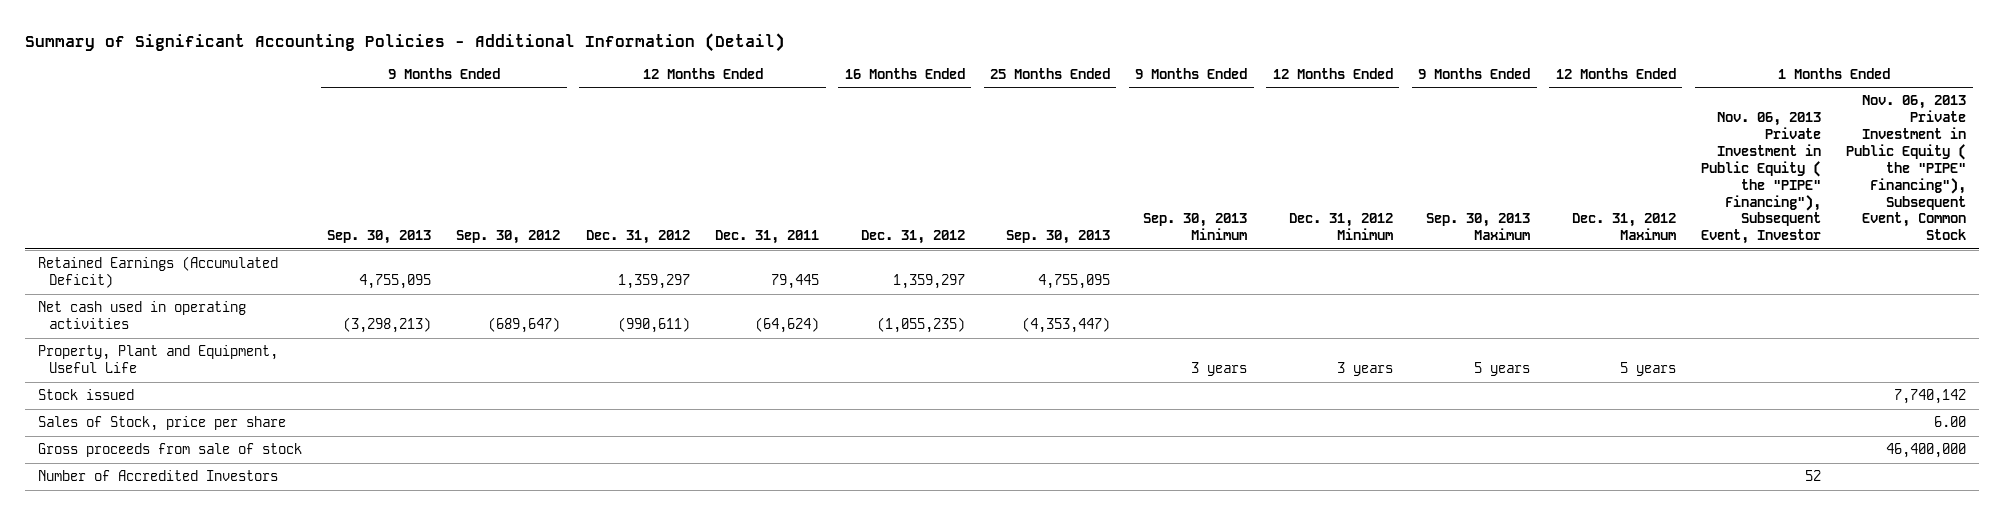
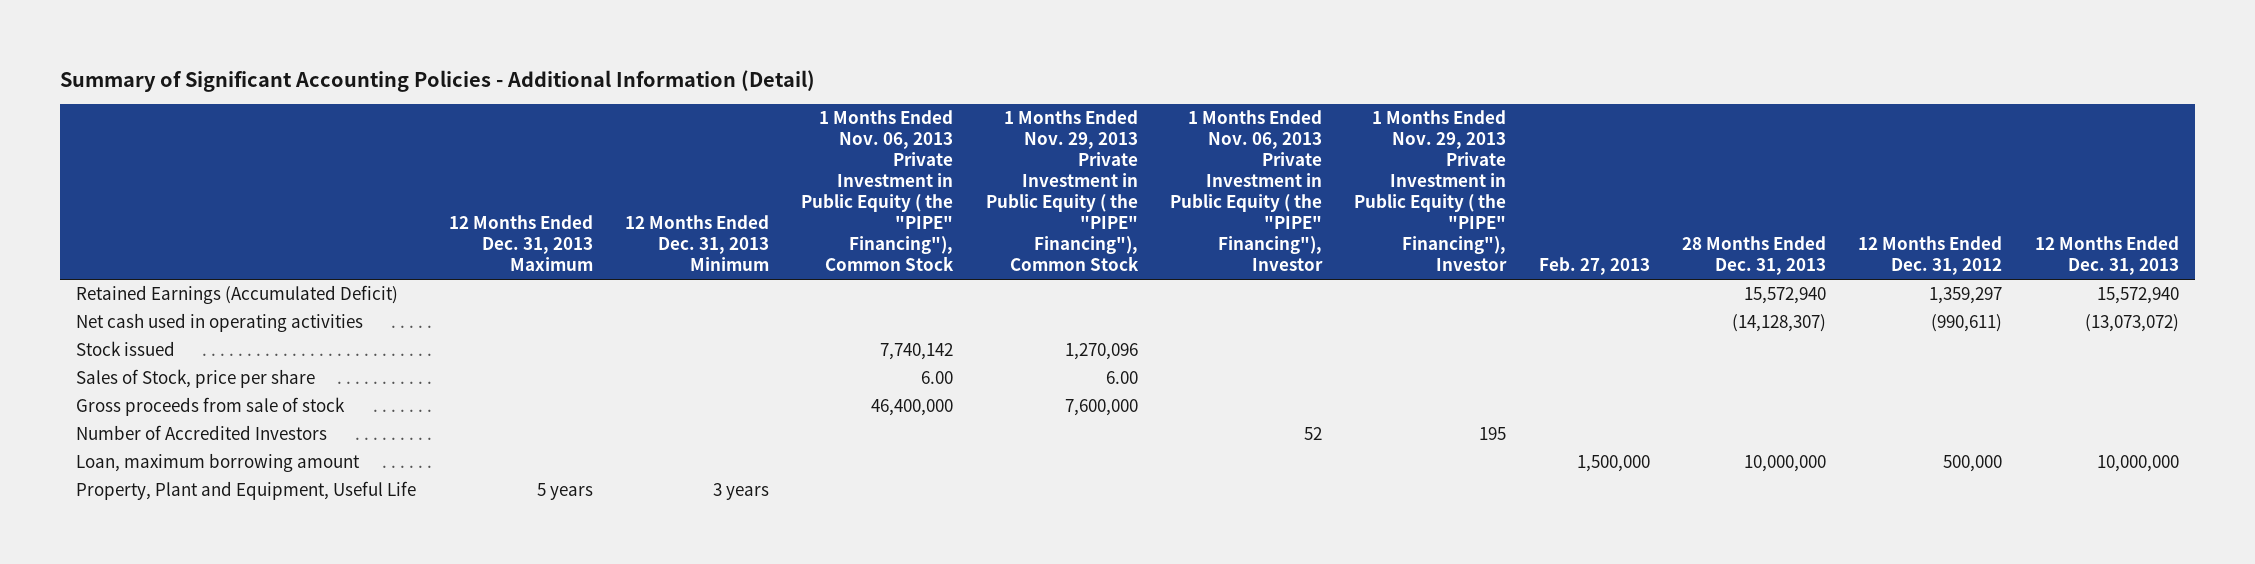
- | 9 Months Ended Sep. 30, 2013 | 9 Months Ended Sep. 30, 2012 | 12 Months Ended Dec. 31, 2012 | 12 Months Ended Dec. 31, 2011 | 16 Months Ended Dec. 31, 2012 | 25 Months Ended Sep. 30, 2013 | 9 Months Ended Sep. 30, 2013 Minimum | 12 Months Ended Dec. 31, 2012 Minimum | 9 Months Ended Sep. 30, 2013 Maximum | 12 Months Ended Dec. 31, 2012 Maximum | 1 Months Ended Nov. 06, 2013 Private Investment in Public Equity ( the "PIPE" Financing"), Subsequent Event, Investor | 1 Months Ended Nov. 06, 2013 Private Investment in Public Equity ( the "PIPE" Financing"), Subsequent Event, Common Stock
+ | 12 Months Ended Dec. 31, 2013 Maximum | 12 Months Ended Dec. 31, 2013 Minimum | 1 Months Ended Nov. 06, 2013 Private Investment in Public Equity ( the "PIPE" Financing"), Common Stock | 1 Months Ended Nov. 29, 2013 Private Investment in Public Equity ( the "PIPE" Financing"), Common Stock | 1 Months Ended Nov. 06, 2013 Private Investment in Public Equity ( the "PIPE" Financing"), Investor | 1 Months Ended Nov. 29, 2013 Private Investment in Public Equity ( the "PIPE" Financing"), Investor | Feb. 27, 2013 | 28 Months Ended Dec. 31, 2013 | 12 Months Ended Dec. 31, 2012 | 12 Months Ended Dec. 31, 2013
+ Loan, maximum borrowing amount | | | | | | | 1,500,000 | 10,000,000 | 500,000 | 10,000,000
moved down: Property, Plant and Equipment, Useful Life | 5 years | 3 years | | | | | | | |

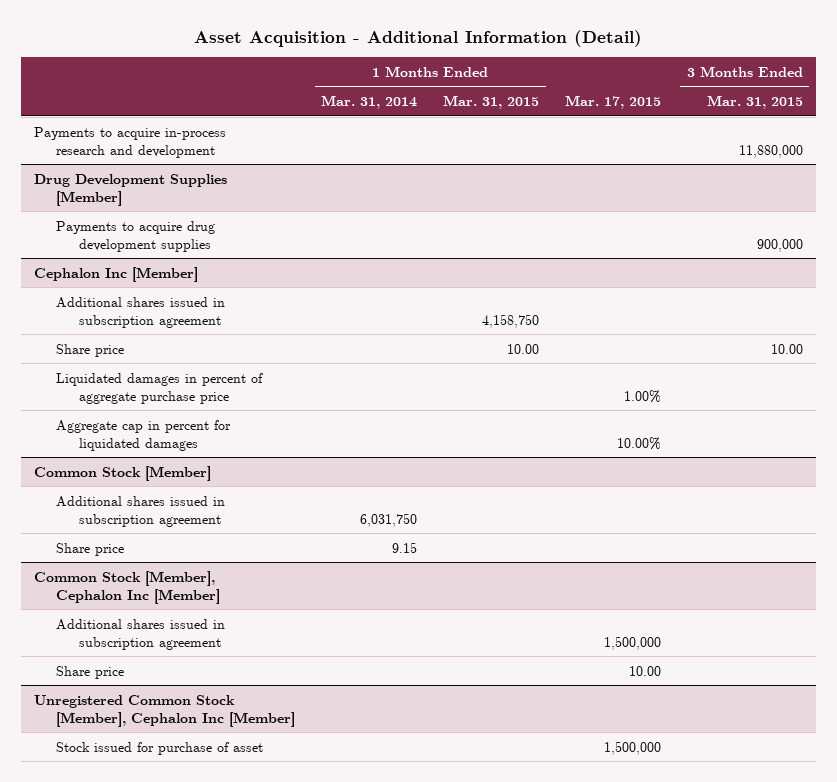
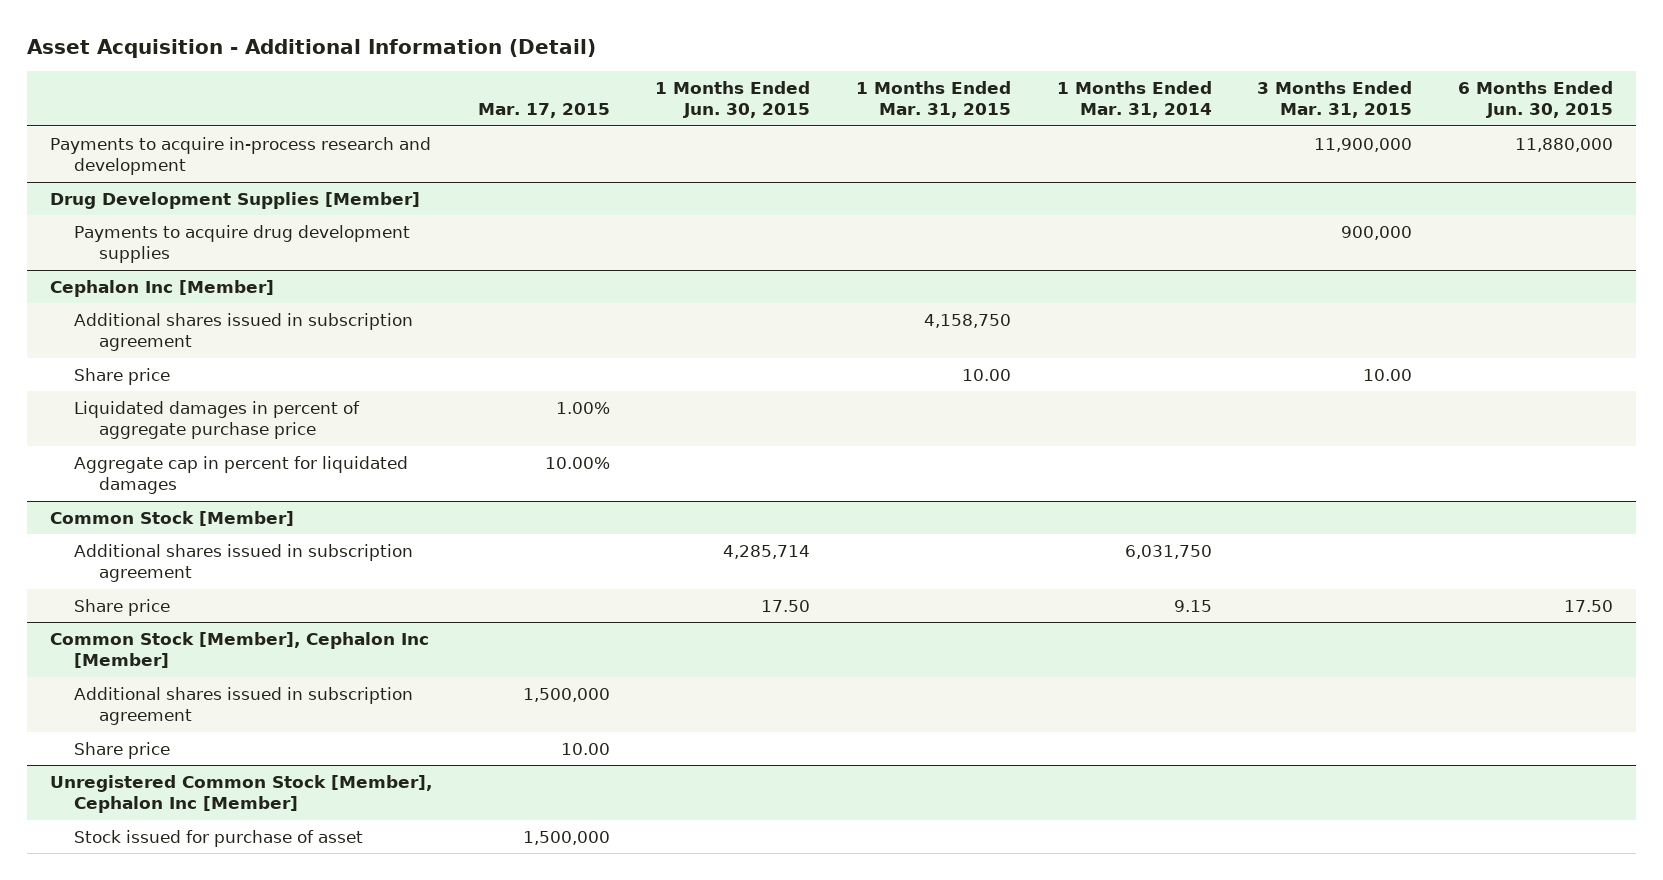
- | 1 Months Ended Mar. 31, 2014 | 1 Months Ended Mar. 31, 2015 | Mar. 17, 2015 | 3 Months Ended Mar. 31, 2015
+ | Mar. 17, 2015 | 1 Months Ended Jun. 30, 2015 | 1 Months Ended Mar. 31, 2015 | 1 Months Ended Mar. 31, 2014 | 3 Months Ended Mar. 31, 2015 | 6 Months Ended Jun. 30, 2015
- Payments to acquire in-process research and development | | | | 11,880,000
+ Payments to acquire in-process research and development | | | | | 11,900,000 | 11,880,000

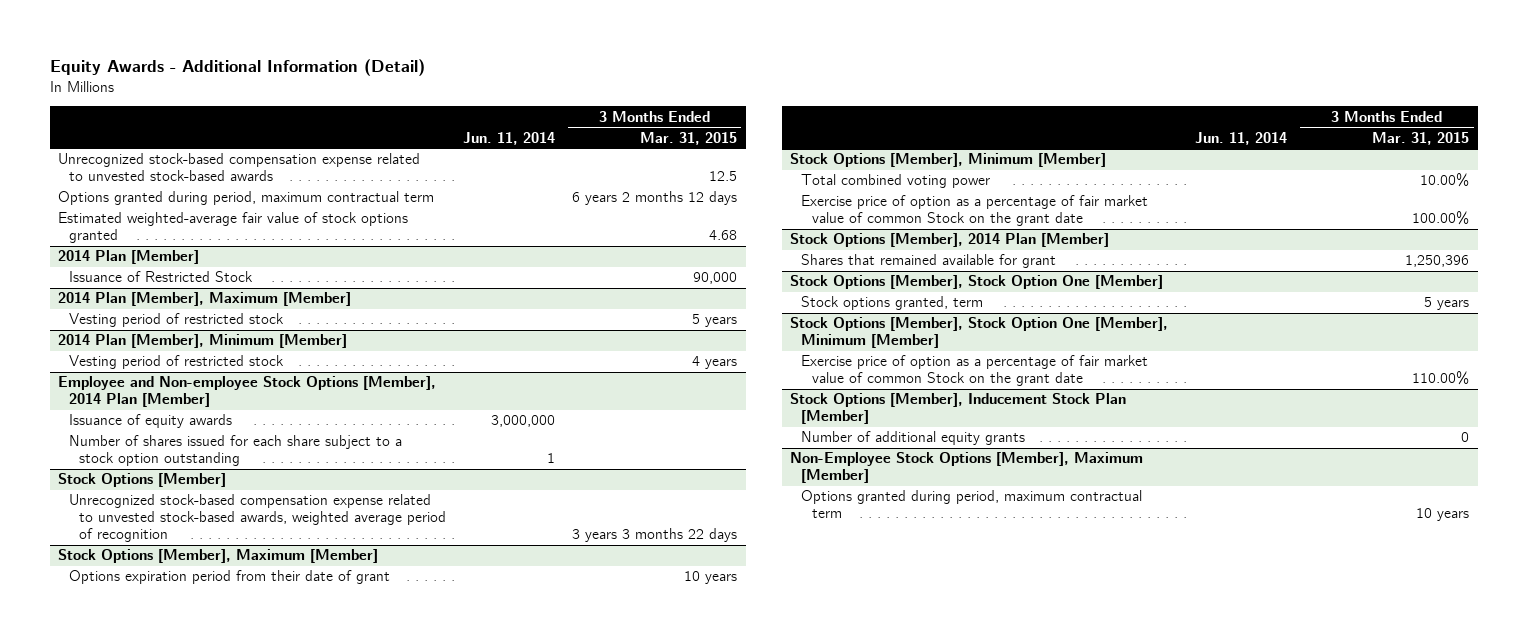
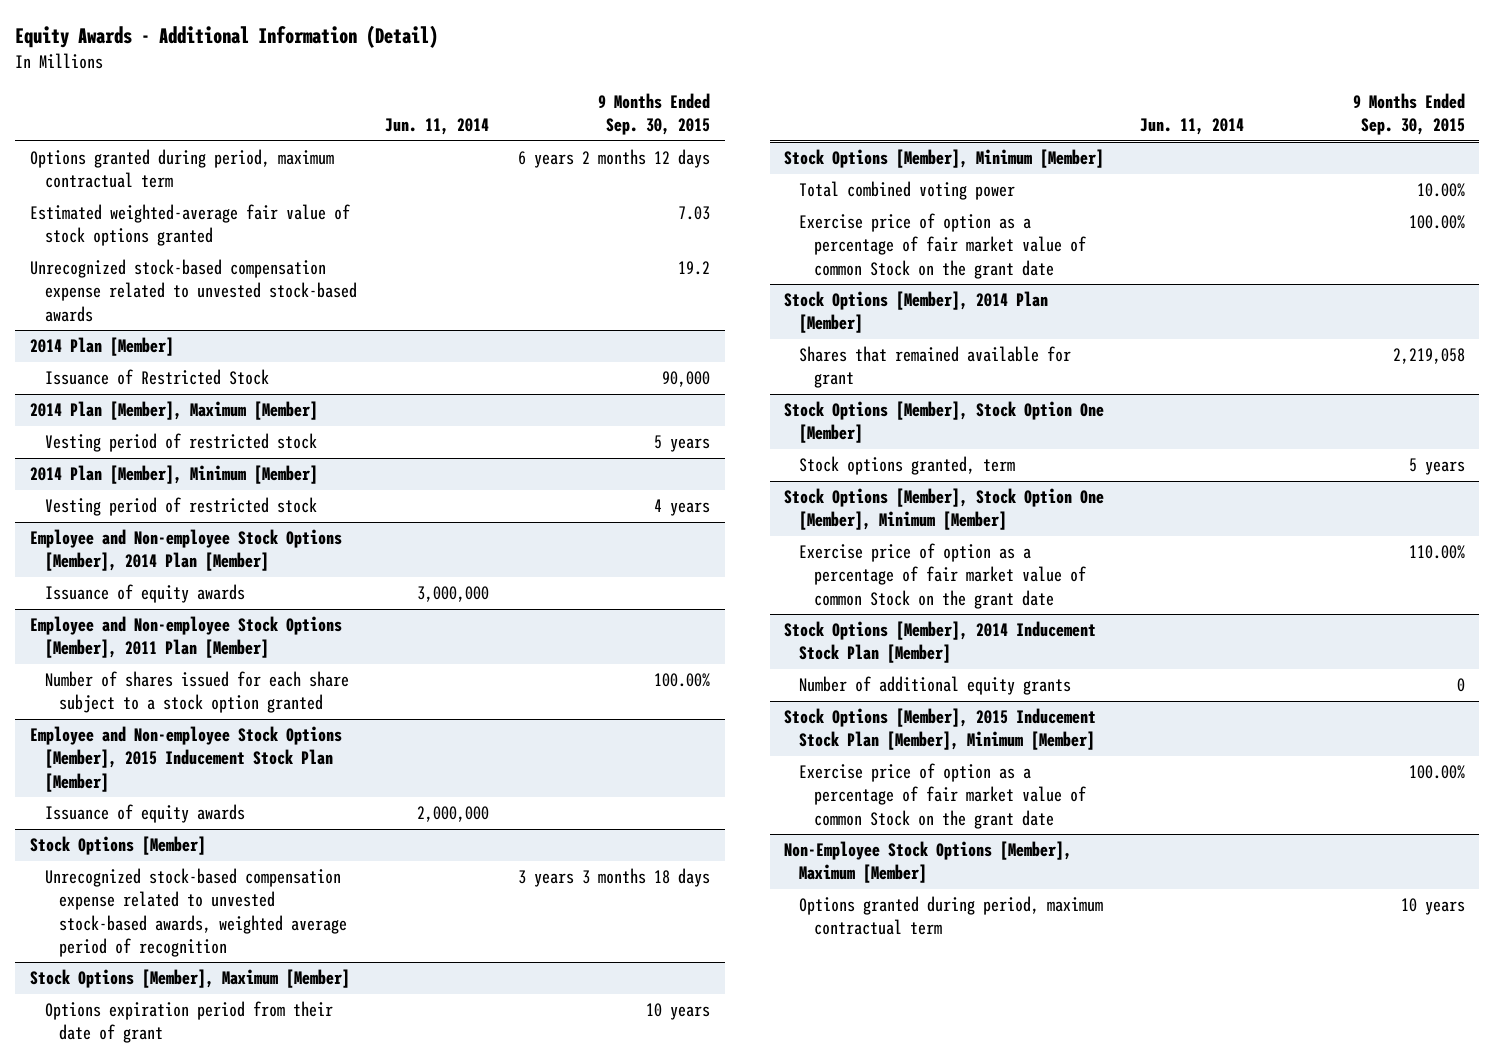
- | Jun. 11, 2014 | 3 Months Ended Mar. 31, 2015
+ | Jun. 11, 2014 | 9 Months Ended Sep. 30, 2015
moved down: Unrecognized stock-based compensation expense related to unvested stock-based awards | | 19.2
@ Employee and Non-employee Stock Options [Member], 2014 Plan [Member]
- Number of shares issued for each share subject to a stock option outstanding | 1 |
+ Employee and Non-employee Stock Options [Member], 2011 Plan [Member]
+ Number of shares issued for each share subject to a stock option granted | | 100.00%
+ Employee and Non-employee Stock Options [Member], 2015 Inducement Stock Plan [Member]
+ Issuance of equity awards | 2,000,000 |
- Stock Options [Member], Inducement Stock Plan [Member]
+ Stock Options [Member], 2014 Inducement Stock Plan [Member]
+ Stock Options [Member], 2015 Inducement Stock Plan [Member], Minimum [Member]
+ Exercise price of option as a percentage of fair market value of common Stock on the grant date | | 100.00%

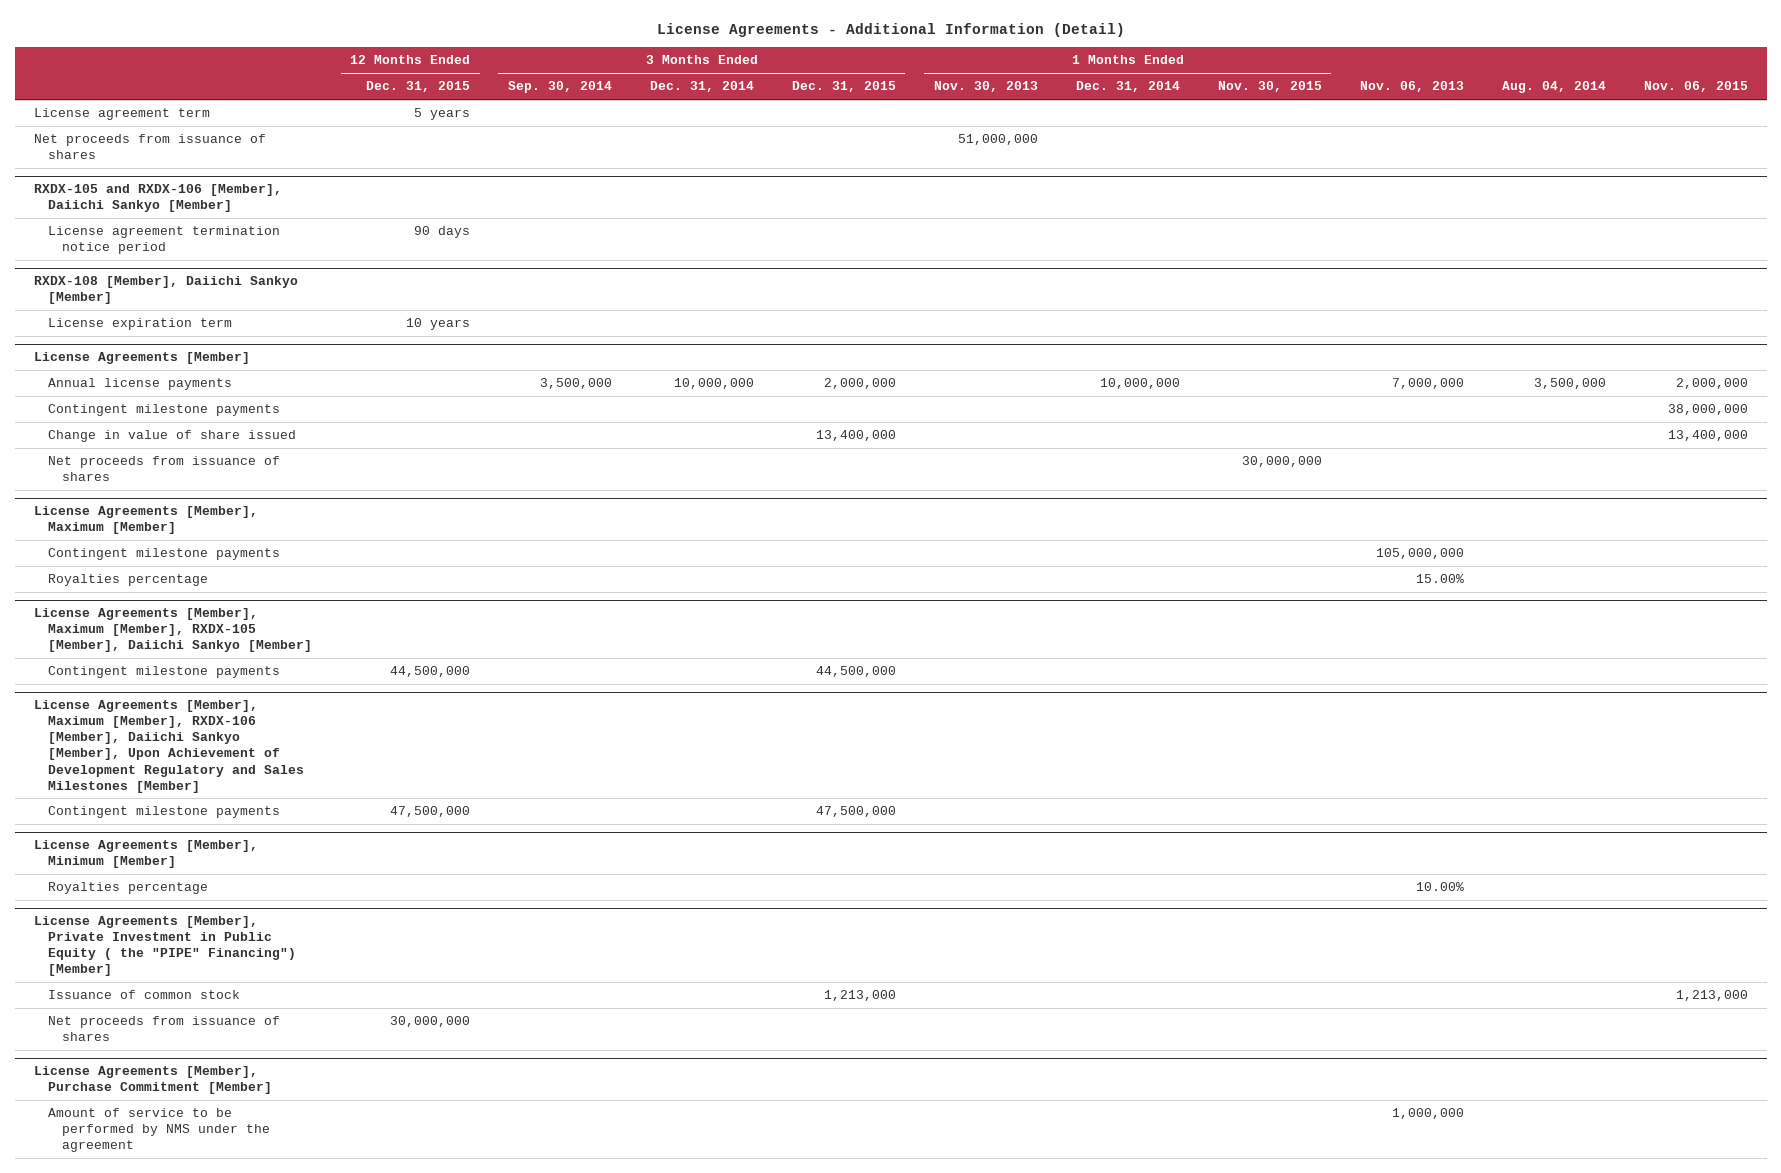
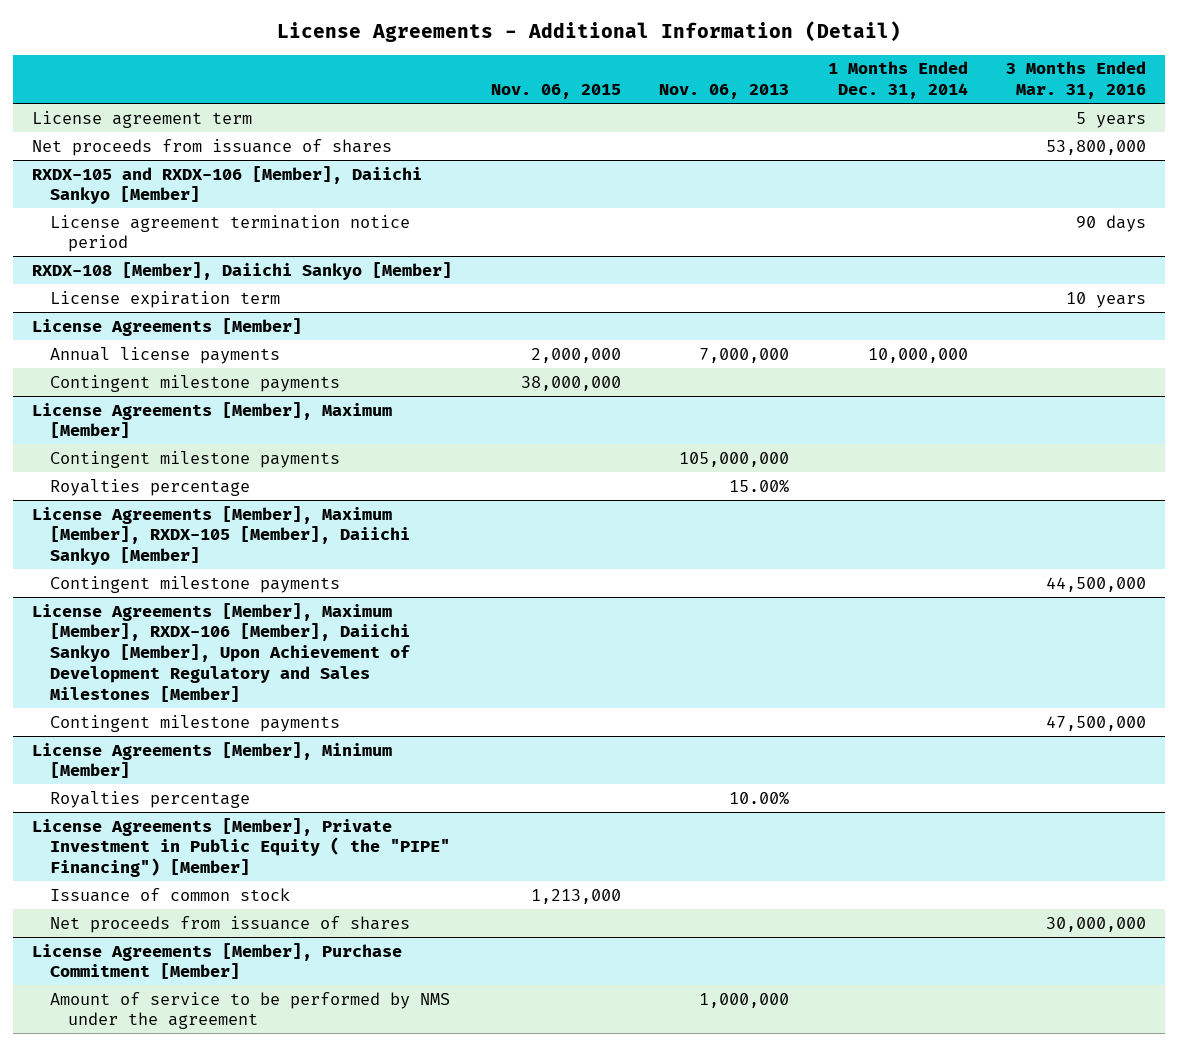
- | 12 Months Ended Dec. 31, 2015 | 3 Months Ended Sep. 30, 2014 | 3 Months Ended Dec. 31, 2014 | 3 Months Ended Dec. 31, 2015 | 1 Months Ended Nov. 30, 2013 | 1 Months Ended Dec. 31, 2014 | 1 Months Ended Nov. 30, 2015 | Nov. 06, 2013 | Aug. 04, 2014 | Nov. 06, 2015
+ | Nov. 06, 2015 | Nov. 06, 2013 | 1 Months Ended Dec. 31, 2014 | 3 Months Ended Mar. 31, 2016
@ License Agreements [Member]
- Change in value of share issued | | | | 13,400,000 | | | | | | 13,400,000
- Net proceeds from issuance of shares | | | | | | | 30,000,000 | | |

